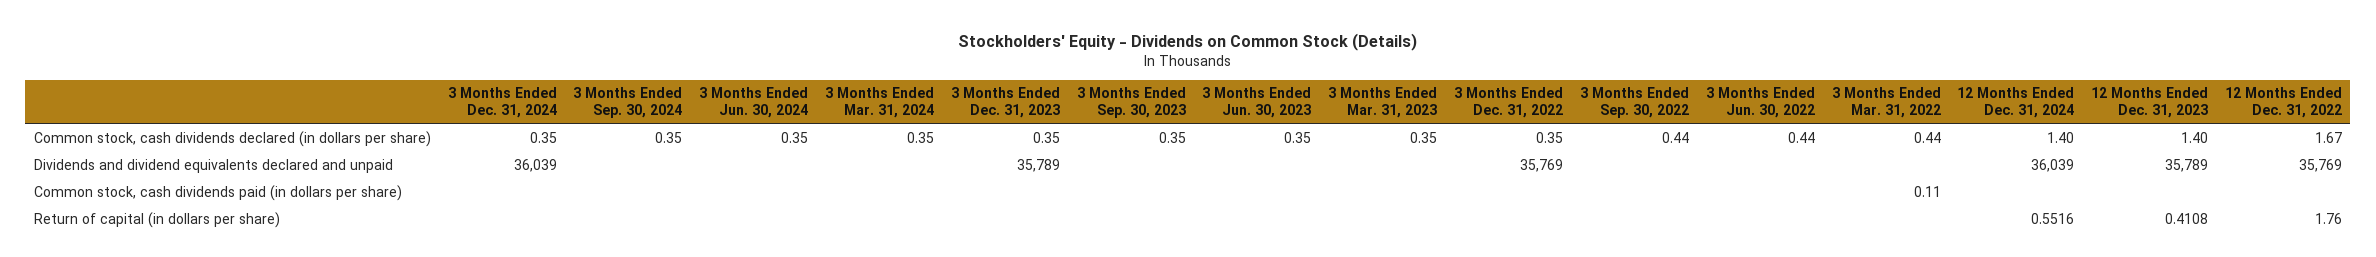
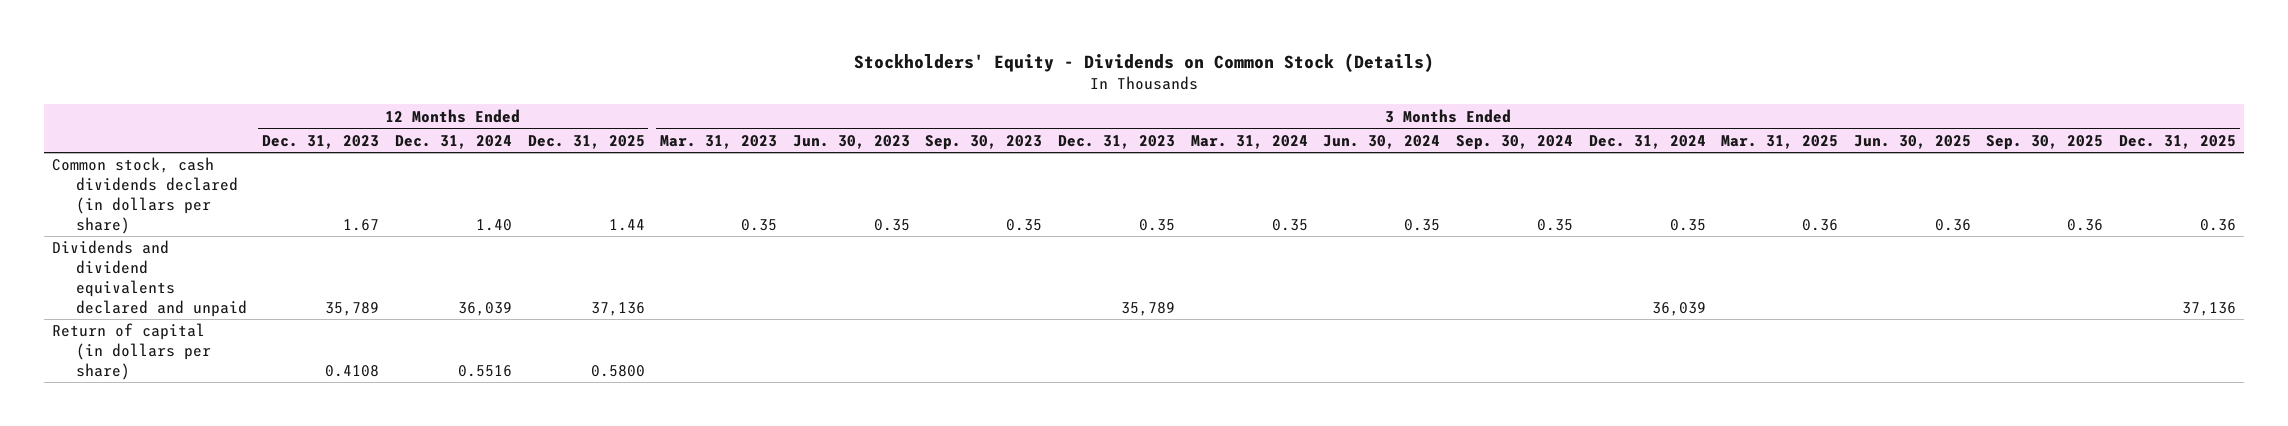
- | 3 Months Ended Dec. 31, 2024 | 3 Months Ended Sep. 30, 2024 | 3 Months Ended Jun. 30, 2024 | 3 Months Ended Mar. 31, 2024 | 3 Months Ended Dec. 31, 2023 | 3 Months Ended Sep. 30, 2023 | 3 Months Ended Jun. 30, 2023 | 3 Months Ended Mar. 31, 2023 | 3 Months Ended Dec. 31, 2022 | 3 Months Ended Sep. 30, 2022 | 3 Months Ended Jun. 30, 2022 | 3 Months Ended Mar. 31, 2022 | 12 Months Ended Dec. 31, 2024 | 12 Months Ended Dec. 31, 2023 | 12 Months Ended Dec. 31, 2022
+ | 12 Months Ended Dec. 31, 2023 | 12 Months Ended Dec. 31, 2024 | 12 Months Ended Dec. 31, 2025 | 3 Months Ended Mar. 31, 2023 | 3 Months Ended Jun. 30, 2023 | 3 Months Ended Sep. 30, 2023 | 3 Months Ended Dec. 31, 2023 | 3 Months Ended Mar. 31, 2024 | 3 Months Ended Jun. 30, 2024 | 3 Months Ended Sep. 30, 2024 | 3 Months Ended Dec. 31, 2024 | 3 Months Ended Mar. 31, 2025 | 3 Months Ended Jun. 30, 2025 | 3 Months Ended Sep. 30, 2025 | 3 Months Ended Dec. 31, 2025
- Common stock, cash dividends declared (in dollars per share) | 0.35 | 0.35 | 0.35 | 0.35 | 0.35 | 0.35 | 0.35 | 0.35 | 0.35 | 0.44 | 0.44 | 0.44 | 1.40 | 1.40 | 1.67
+ Common stock, cash dividends declared (in dollars per share) | 1.67 | 1.40 | 1.44 | 0.35 | 0.35 | 0.35 | 0.35 | 0.35 | 0.35 | 0.35 | 0.35 | 0.36 | 0.36 | 0.36 | 0.36
- Common stock, cash dividends paid (in dollars per share) | | | | | | | | | | | | 0.11 | | |

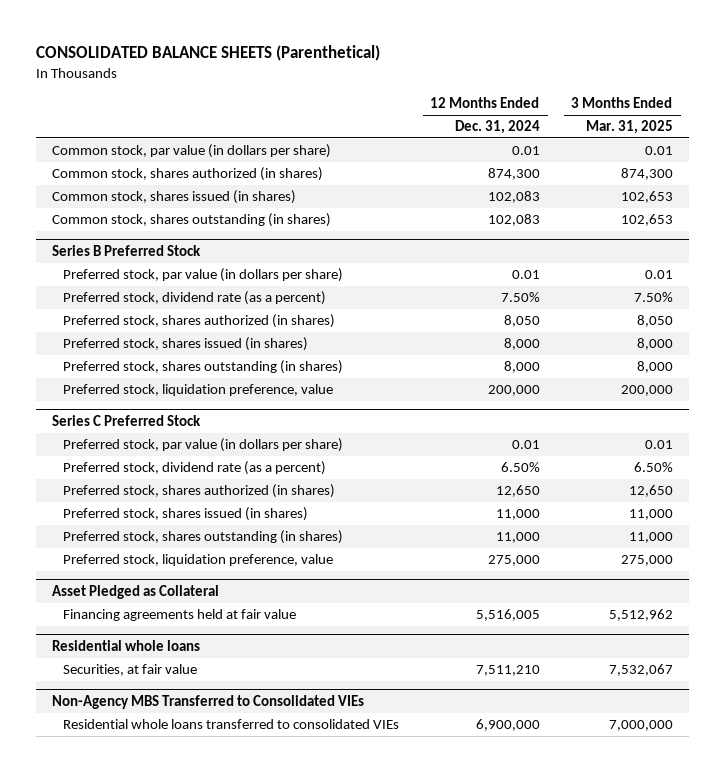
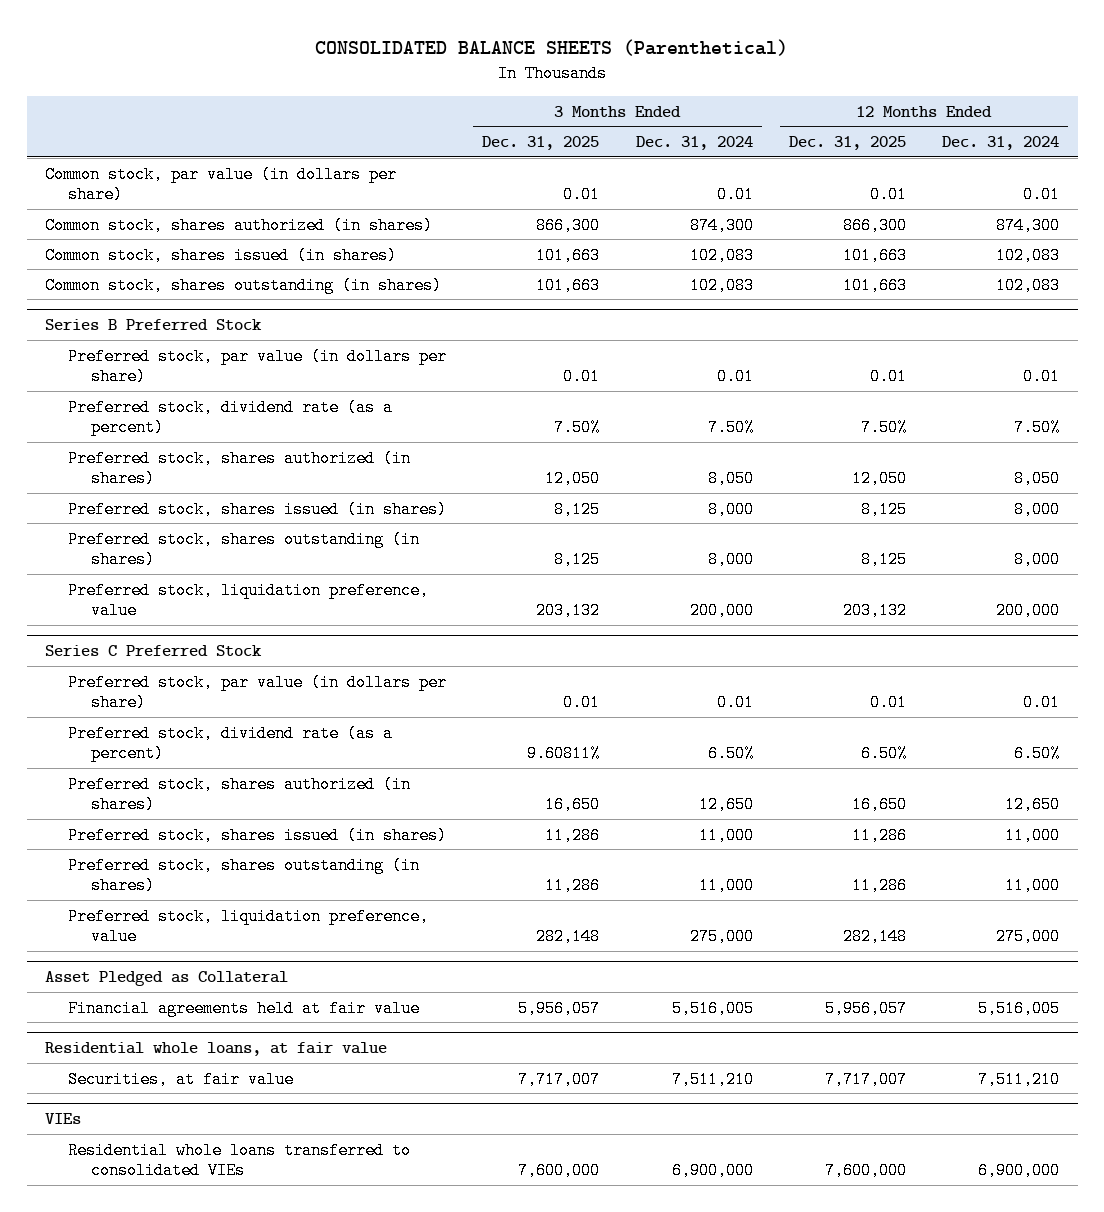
- | 12 Months Ended Dec. 31, 2024 | 3 Months Ended Mar. 31, 2025
+ | 3 Months Ended Dec. 31, 2025 | 3 Months Ended Dec. 31, 2024 | 12 Months Ended Dec. 31, 2025 | 12 Months Ended Dec. 31, 2024
@ Asset Pledged as Collateral
- Financing agreements held at fair value | 5,516,005 | 5,512,962
- Residential whole loans
@ Asset Pledged as Collateral
+ Financial agreements held at fair value | 5,956,057 | 5,516,005 | 5,956,057 | 5,516,005
+ Residential whole loans, at fair value
- Non-Agency MBS Transferred to Consolidated VIEs
+ VIEs

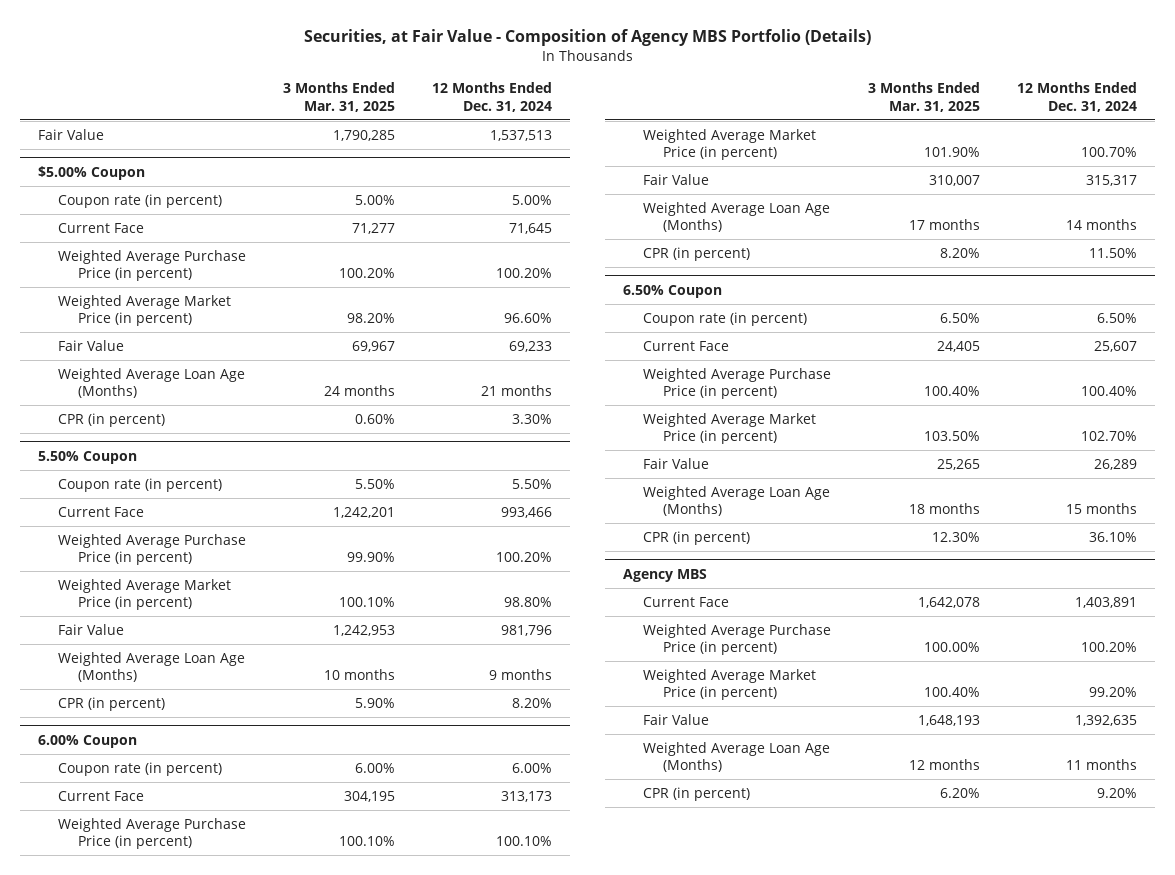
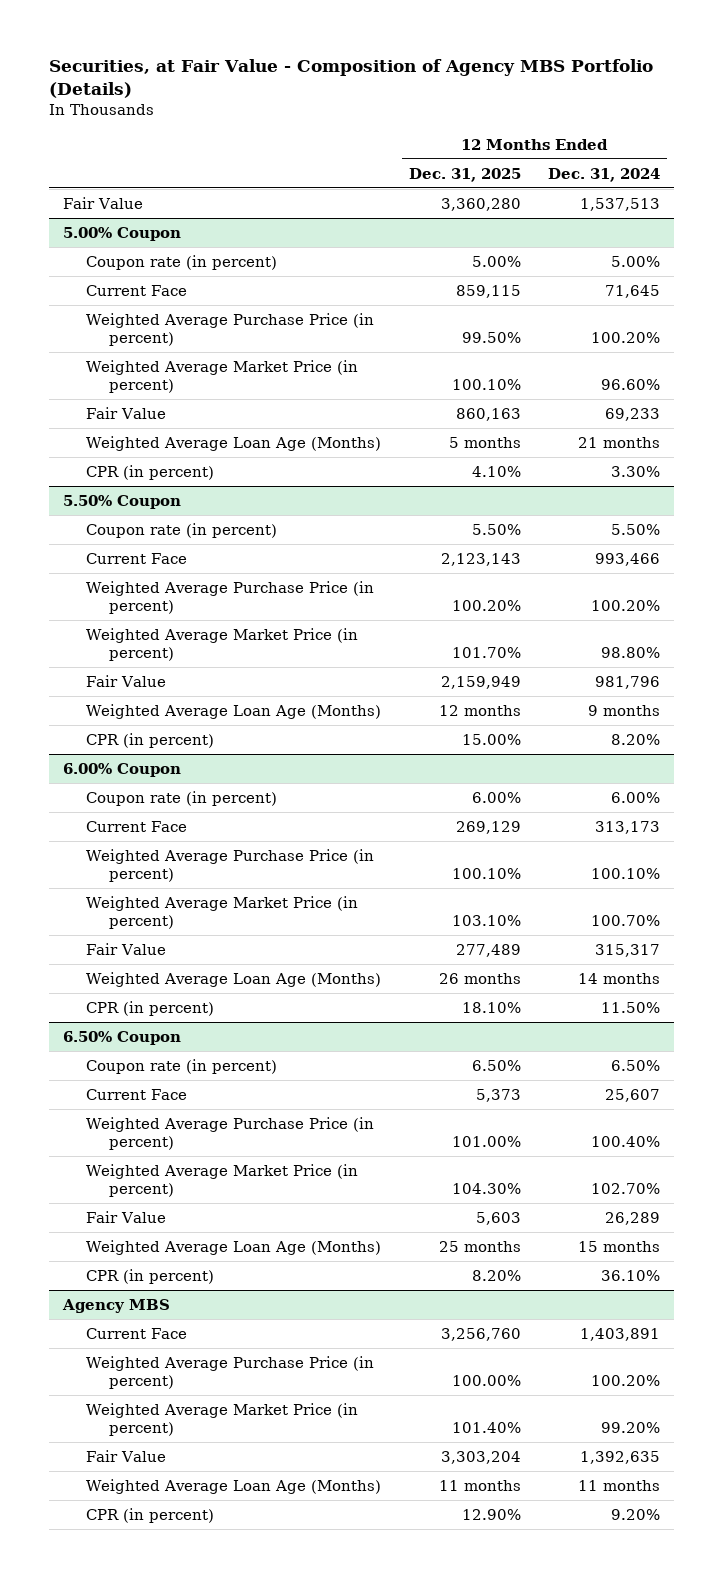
- | 3 Months Ended Mar. 31, 2025 | 12 Months Ended Dec. 31, 2024
+ | 12 Months Ended Dec. 31, 2025 | 12 Months Ended Dec. 31, 2024
- $5.00% Coupon
+ 5.00% Coupon

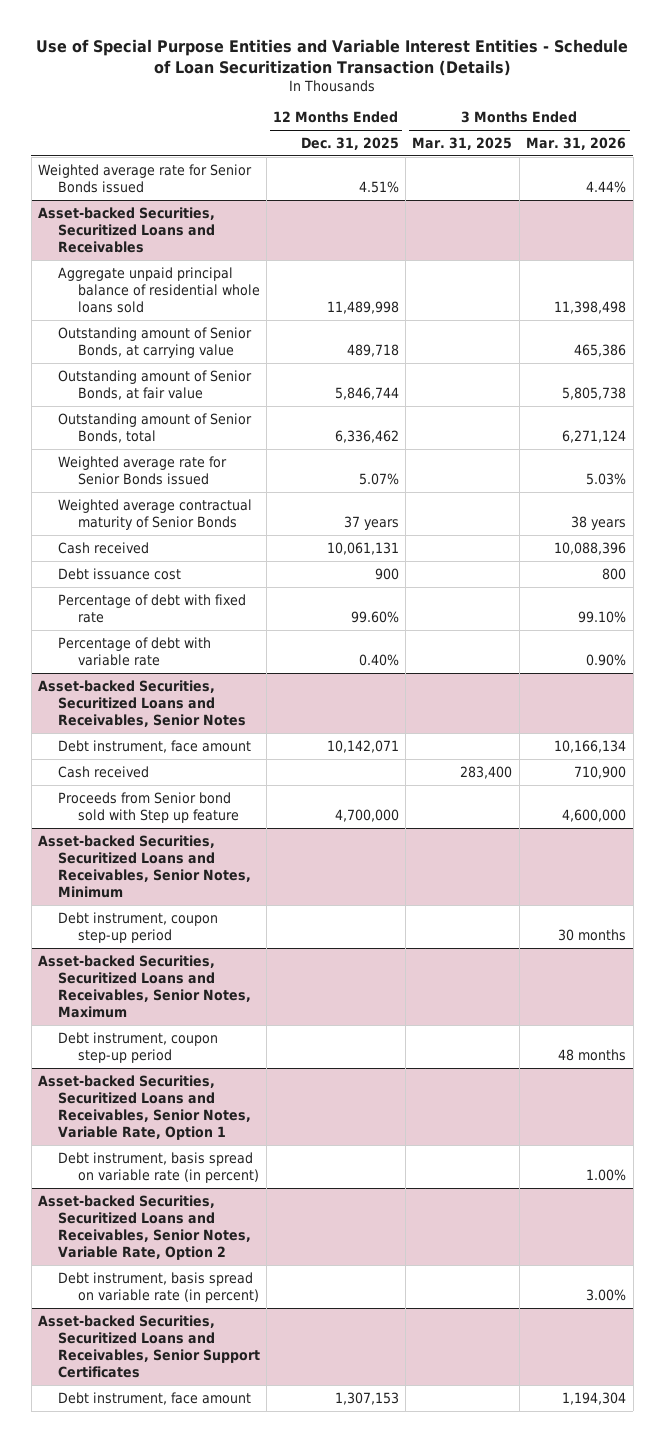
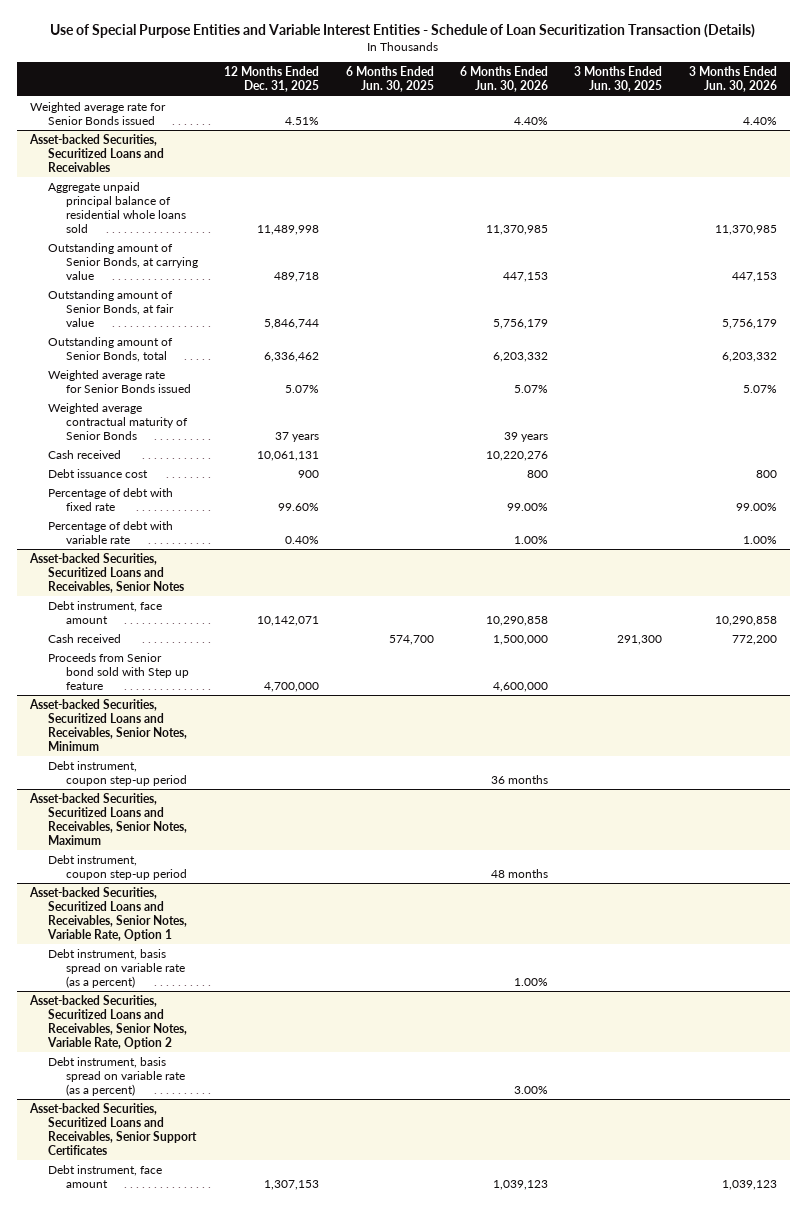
- | 12 Months Ended Dec. 31, 2025 | 3 Months Ended Mar. 31, 2025 | 3 Months Ended Mar. 31, 2026
+ | 12 Months Ended Dec. 31, 2025 | 6 Months Ended Jun. 30, 2025 | 6 Months Ended Jun. 30, 2026 | 3 Months Ended Jun. 30, 2025 | 3 Months Ended Jun. 30, 2026
@ Asset-backed Securities, Securitized Loans and Receivables, Senior Notes, Variable Rate, Option 1
- Debt instrument, basis spread on variable rate (in percent) | | | 1.00%
+ Debt instrument, basis spread on variable rate (as a percent) | | | 1.00% | |
@ Asset-backed Securities, Securitized Loans and Receivables, Senior Notes, Variable Rate, Option 2
- Debt instrument, basis spread on variable rate (in percent) | | | 3.00%
+ Debt instrument, basis spread on variable rate (as a percent) | | | 3.00% | |

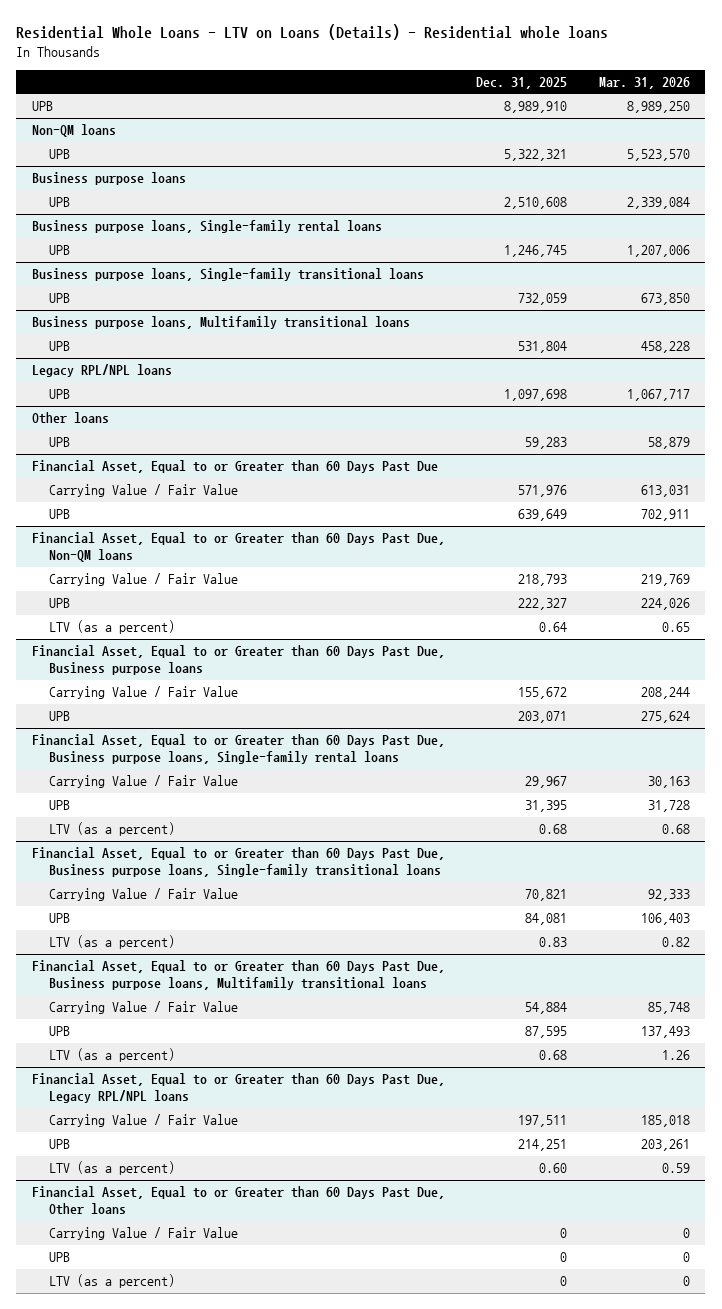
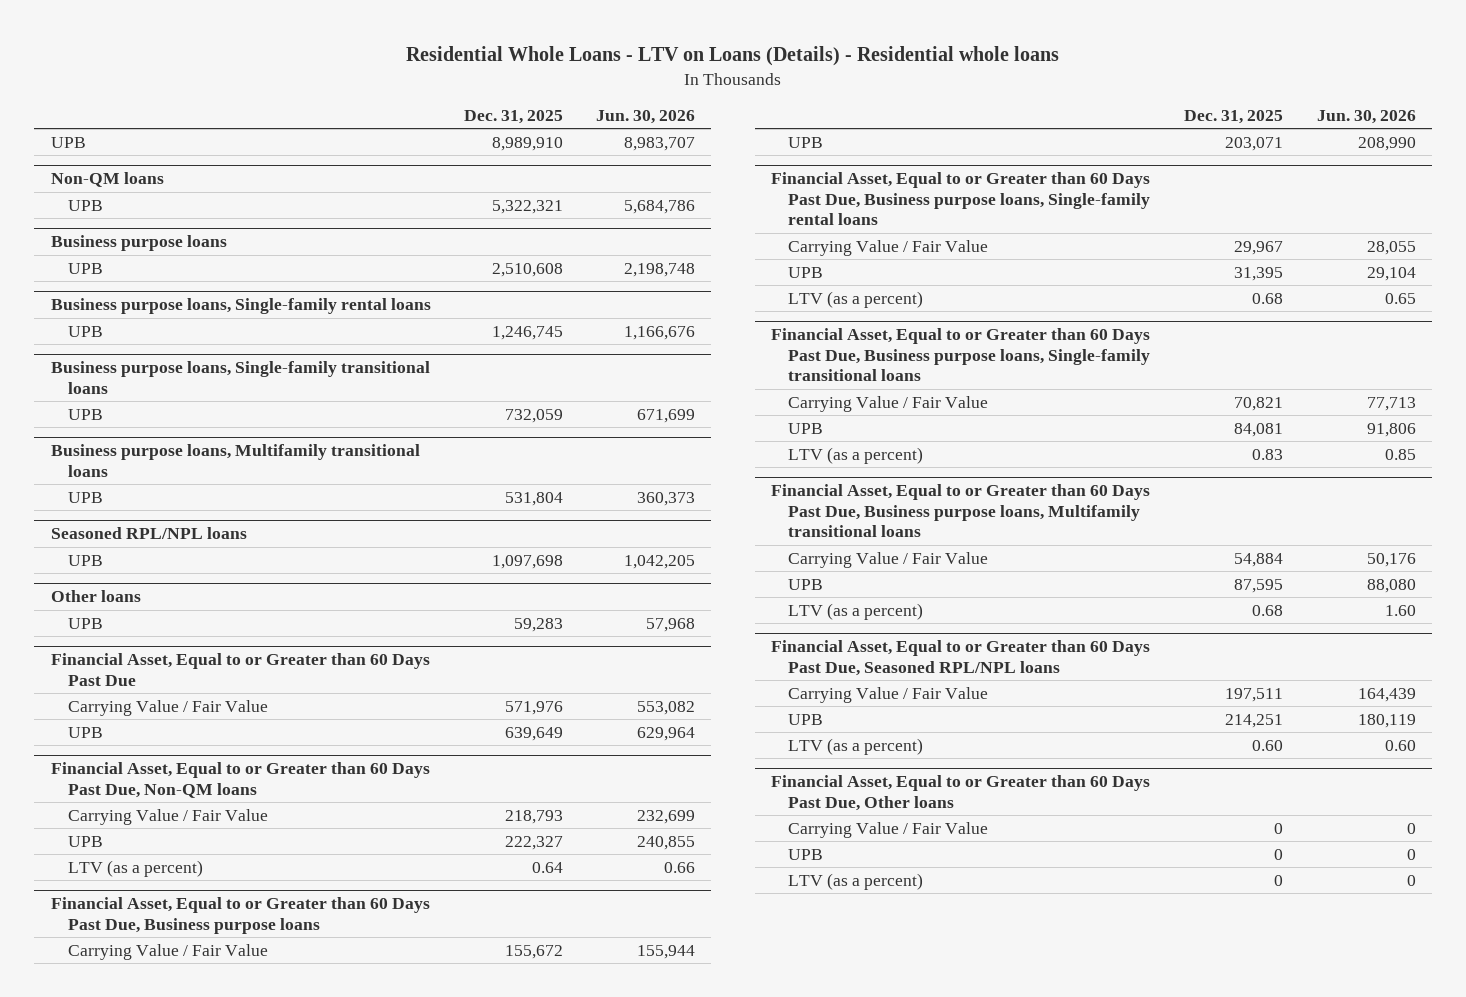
- | Dec. 31, 2025 | Mar. 31, 2026
+ | Dec. 31, 2025 | Jun. 30, 2026
- Legacy RPL/NPL loans
+ Seasoned RPL/NPL loans
- Financial Asset, Equal to or Greater than 60 Days Past Due, Legacy RPL/NPL loans
+ Financial Asset, Equal to or Greater than 60 Days Past Due, Seasoned RPL/NPL loans

